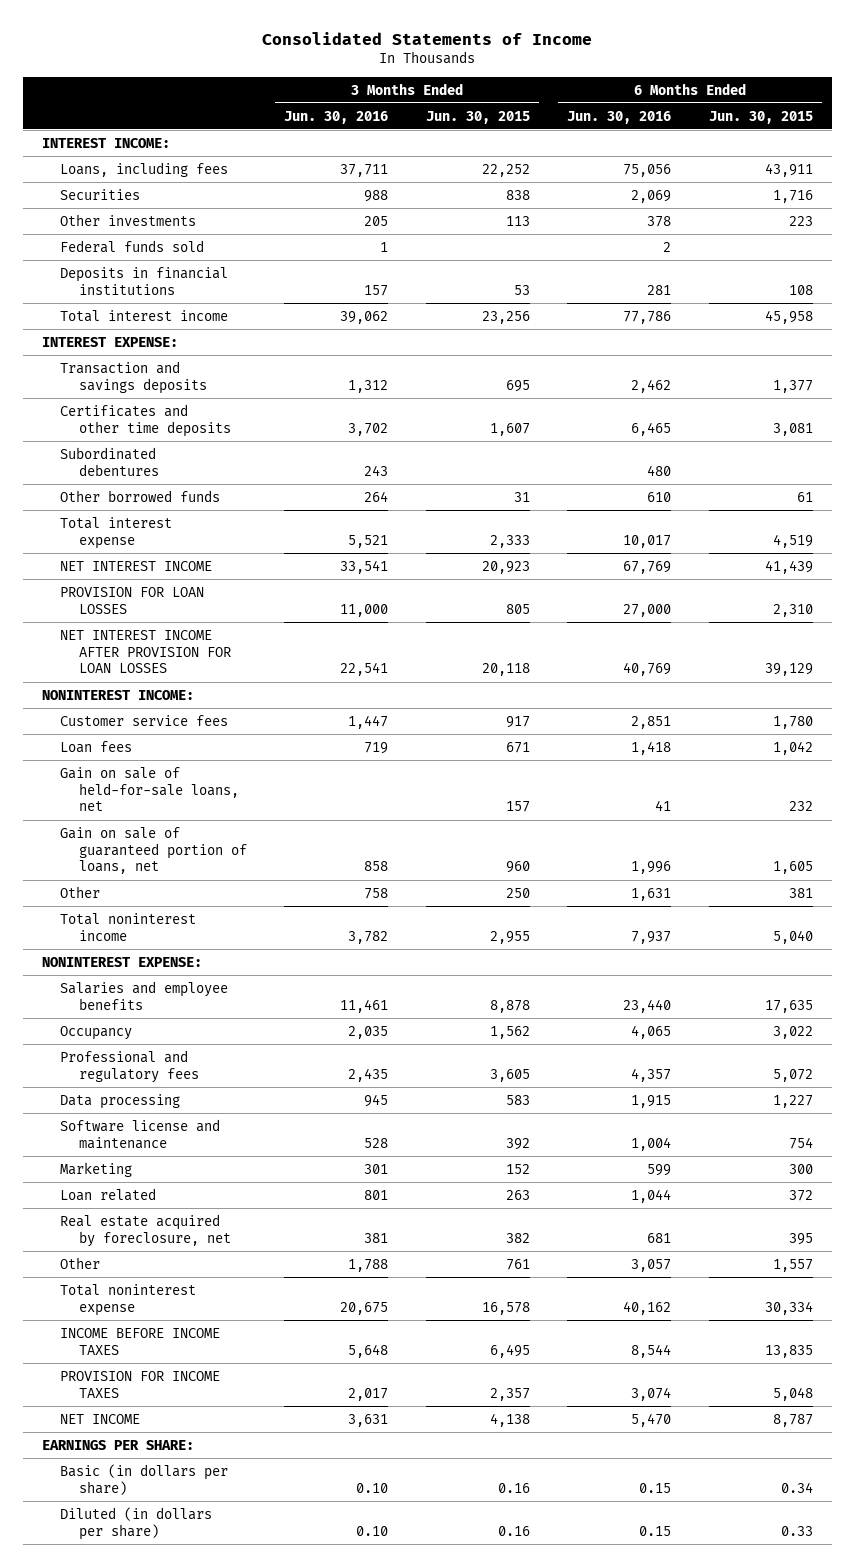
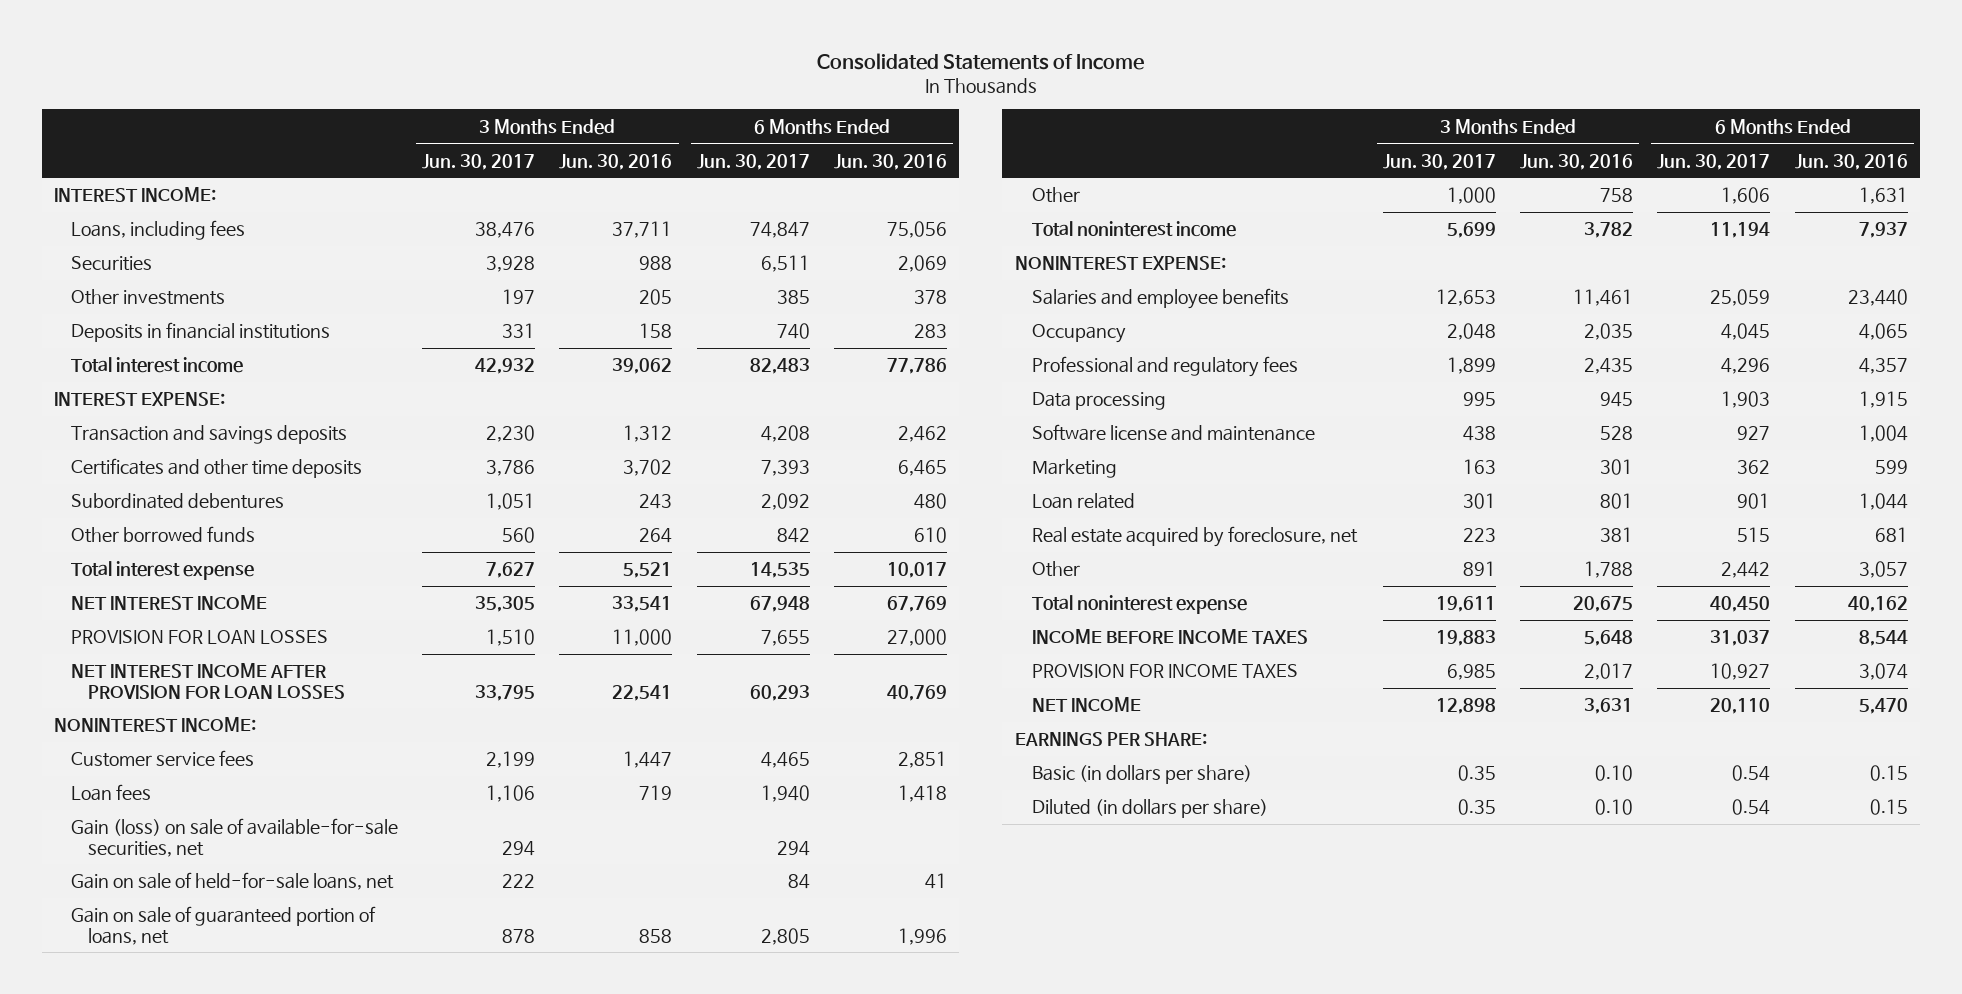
- | 3 Months Ended Jun. 30, 2016 | 3 Months Ended Jun. 30, 2015 | 6 Months Ended Jun. 30, 2016 | 6 Months Ended Jun. 30, 2015
+ | 3 Months Ended Jun. 30, 2017 | 3 Months Ended Jun. 30, 2016 | 6 Months Ended Jun. 30, 2017 | 6 Months Ended Jun. 30, 2016
- Federal funds sold | 1 | | 2 |
- Deposits in financial institutions | 157 | 53 | 281 | 108
+ Deposits in financial institutions | 331 | 158 | 740 | 283
+ Gain (loss) on sale of available-for-sale securities, net | 294 | | 294 |

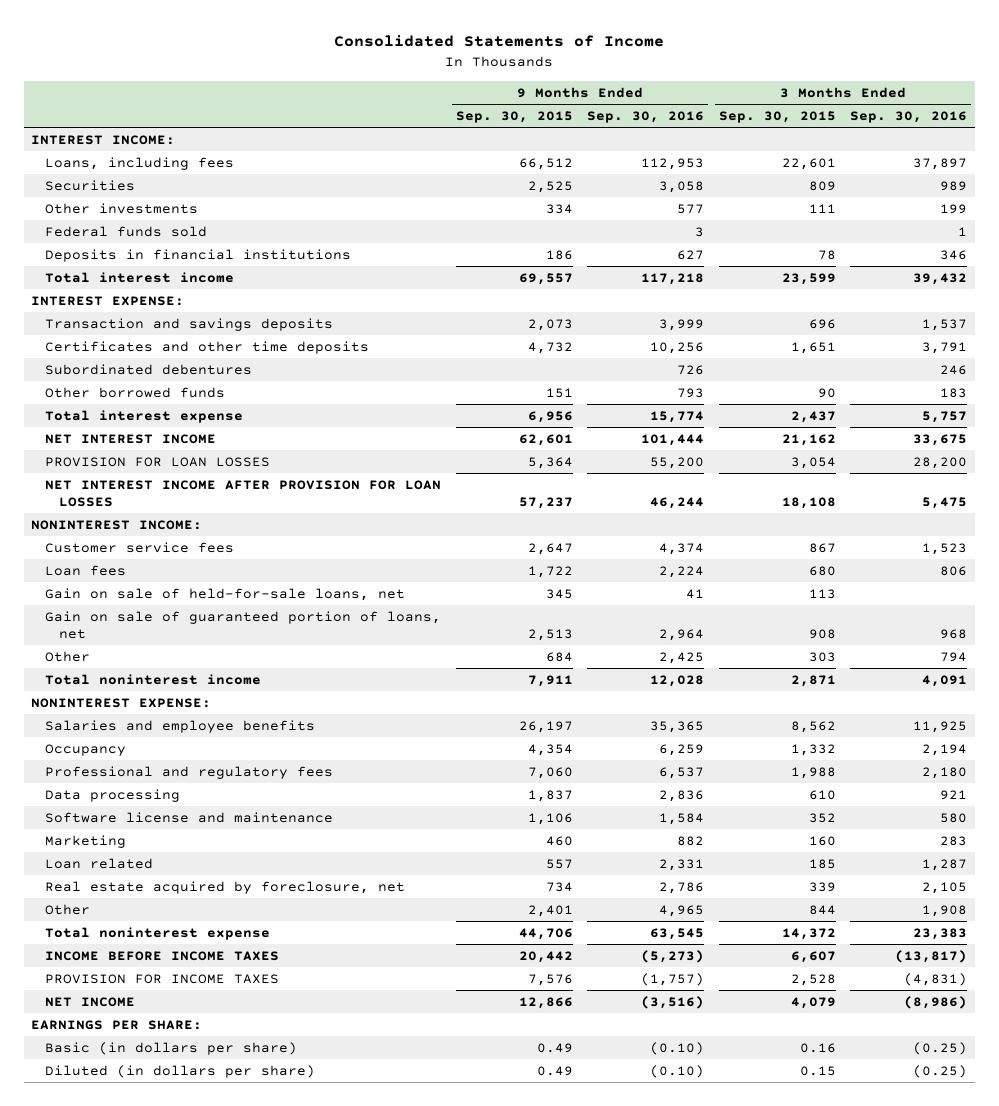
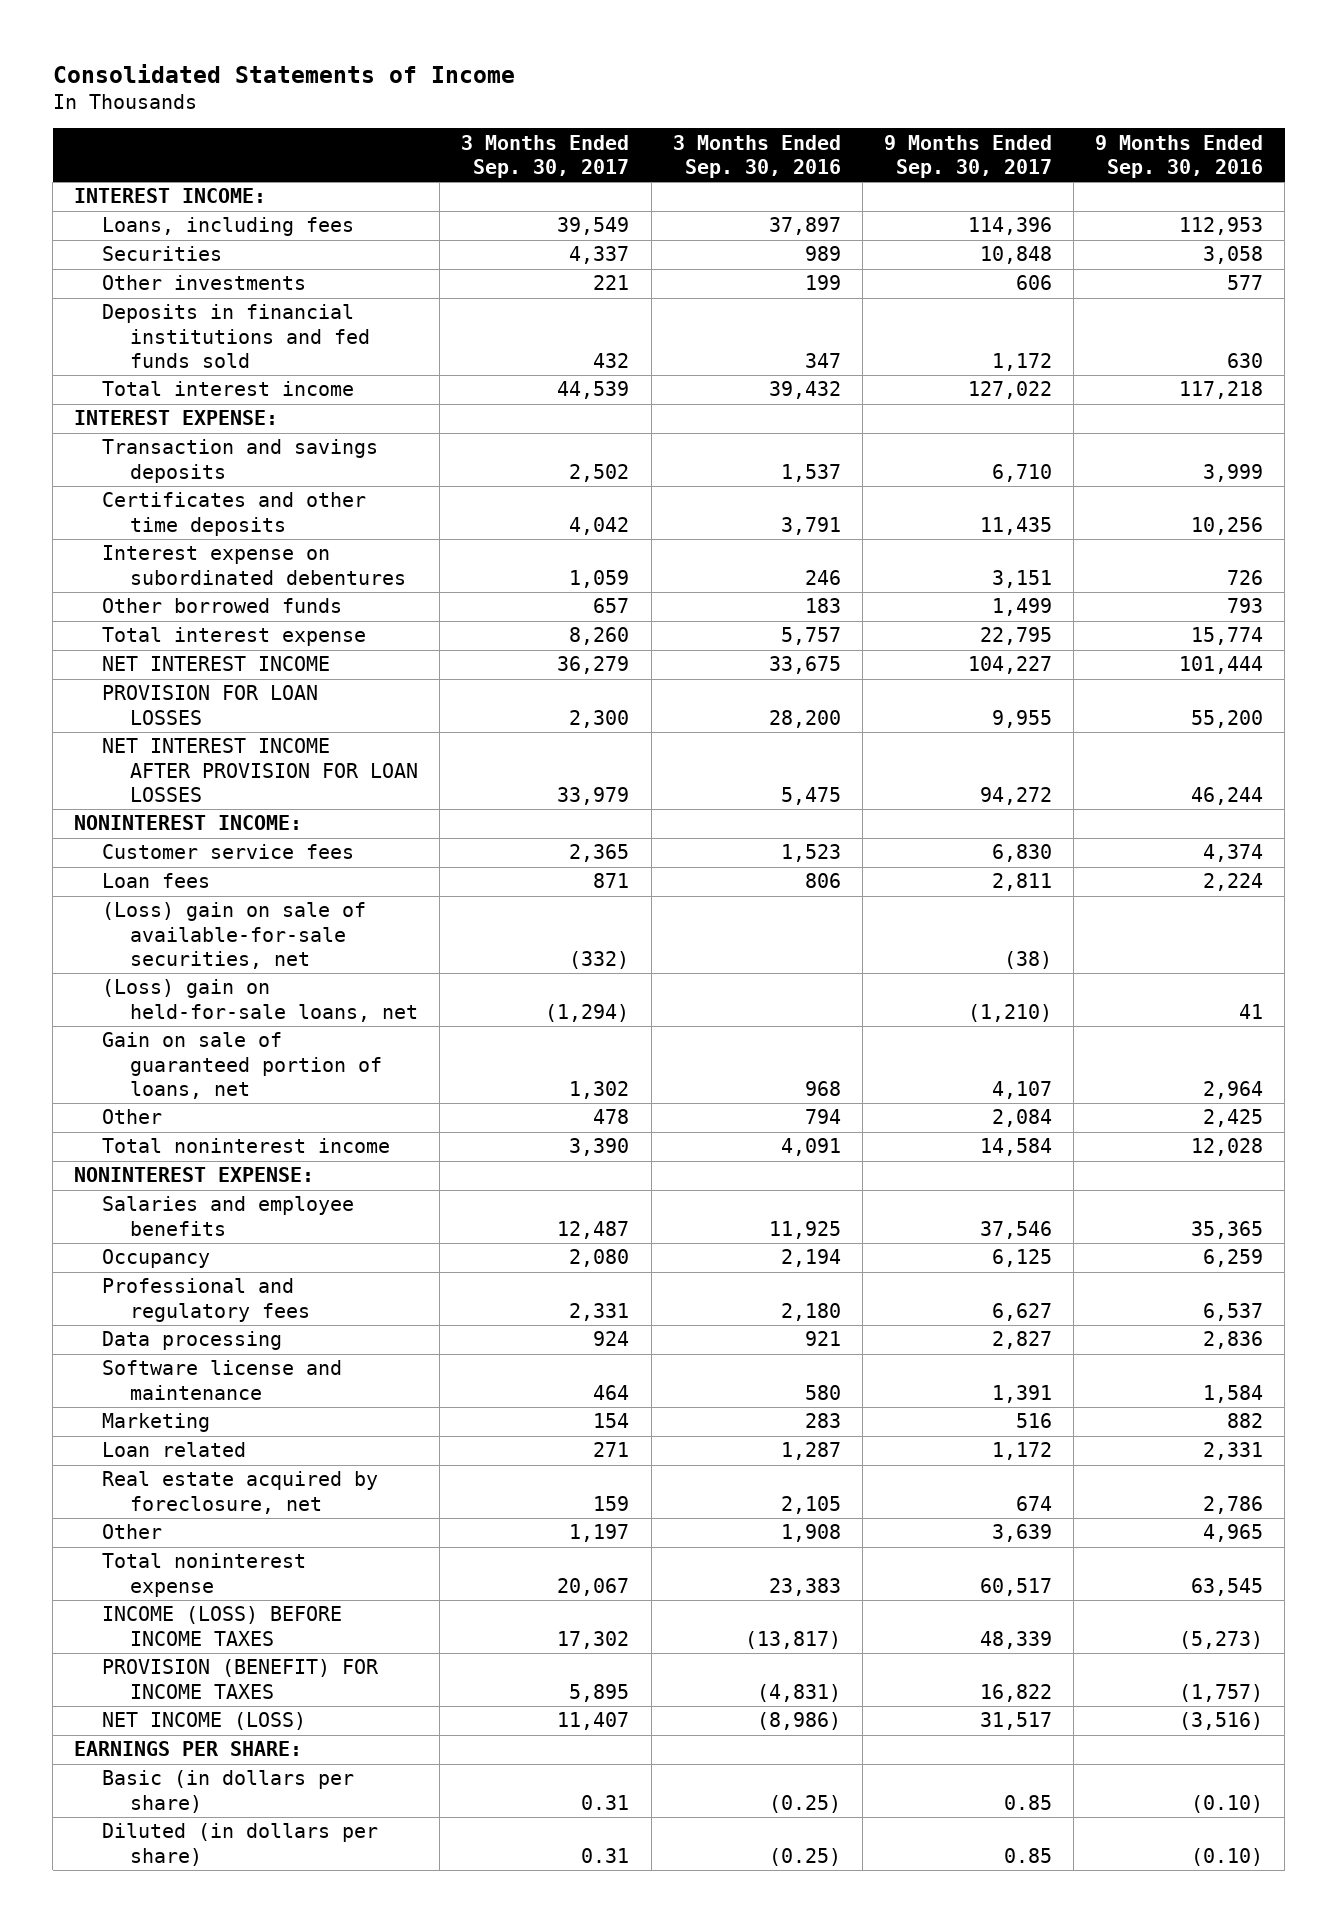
- | 9 Months Ended Sep. 30, 2015 | 9 Months Ended Sep. 30, 2016 | 3 Months Ended Sep. 30, 2015 | 3 Months Ended Sep. 30, 2016
+ | 3 Months Ended Sep. 30, 2017 | 3 Months Ended Sep. 30, 2016 | 9 Months Ended Sep. 30, 2017 | 9 Months Ended Sep. 30, 2016
- Federal funds sold | | 3 | | 1
- Deposits in financial institutions | 186 | 627 | 78 | 346
+ Deposits in financial institutions and fed funds sold | 432 | 347 | 1,172 | 630
- Subordinated debentures | | 726 | | 246
+ Interest expense on subordinated debentures | 1,059 | 246 | 3,151 | 726
- Gain on sale of held-for-sale loans, net | 345 | 41 | 113 |
+ (Loss) gain on sale of available-for-sale securities, net | (332) | | (38) |
+ (Loss) gain on held-for-sale loans, net | (1,294) | | (1,210) | 41
- INCOME BEFORE INCOME TAXES | 20,442 | (5,273) | 6,607 | (13,817)
- PROVISION FOR INCOME TAXES | 7,576 | (1,757) | 2,528 | (4,831)
- NET INCOME | 12,866 | (3,516) | 4,079 | (8,986)
+ INCOME (LOSS) BEFORE INCOME TAXES | 17,302 | (13,817) | 48,339 | (5,273)
+ PROVISION (BENEFIT) FOR INCOME TAXES | 5,895 | (4,831) | 16,822 | (1,757)
+ NET INCOME (LOSS) | 11,407 | (8,986) | 31,517 | (3,516)

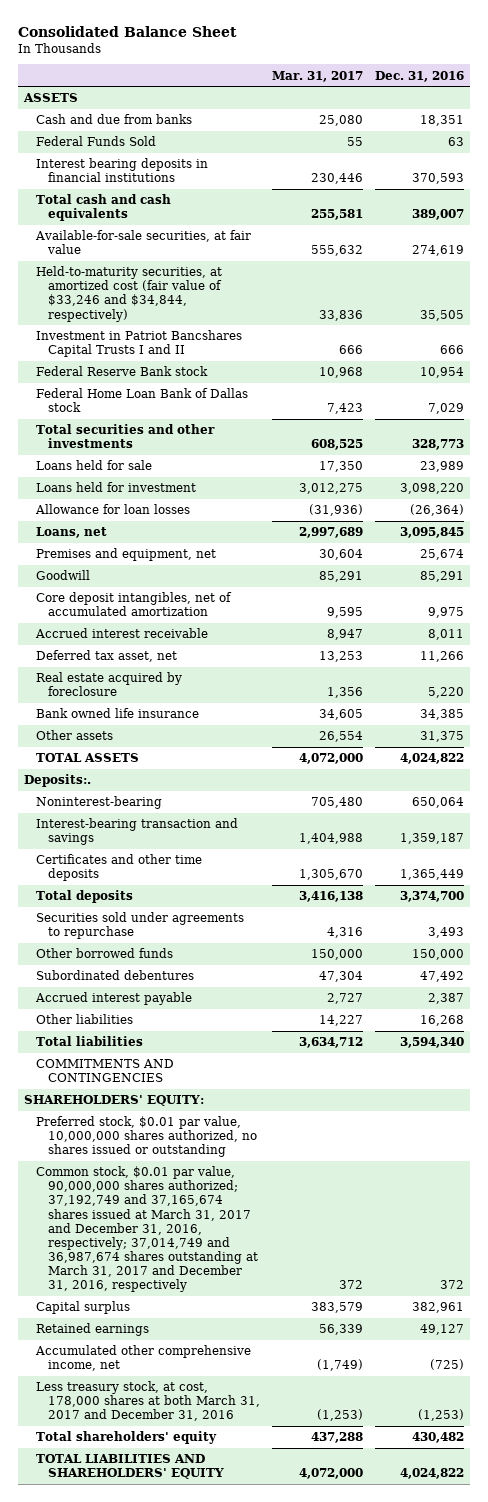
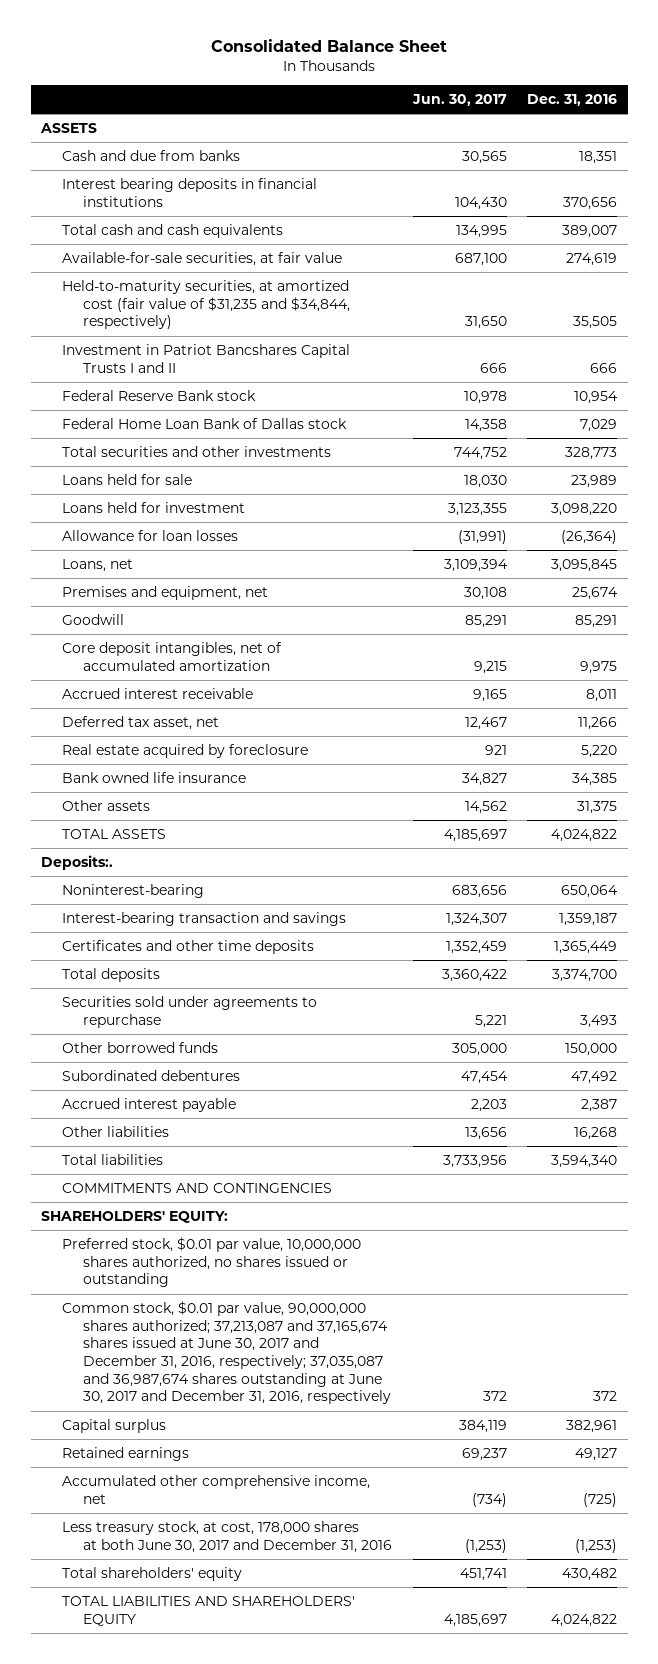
- | Mar. 31, 2017 | Dec. 31, 2016
+ | Jun. 30, 2017 | Dec. 31, 2016
- Federal Funds Sold | 55 | 63
- Interest bearing deposits in financial institutions | 230,446 | 370,593
+ Interest bearing deposits in financial institutions | 104,430 | 370,656
- Held-to-maturity securities, at amortized cost (fair value of $33,246 and $34,844, respectively) | 33,836 | 35,505
+ Held-to-maturity securities, at amortized cost (fair value of $31,235 and $34,844, respectively) | 31,650 | 35,505
- Common stock, $0.01 par value, 90,000,000 shares authorized; 37,192,749 and 37,165,674 shares issued at March 31, 2017 and December 31, 2016, respectively; 37,014,749 and 36,987,674 shares outstanding at March 31, 2017 and December 31, 2016, respectively | 372 | 372
+ Common stock, $0.01 par value, 90,000,000 shares authorized; 37,213,087 and 37,165,674 shares issued at June 30, 2017 and December 31, 2016, respectively; 37,035,087 and 36,987,674 shares outstanding at June 30, 2017 and December 31, 2016, respectively | 372 | 372
- Less treasury stock, at cost, 178,000 shares at both March 31, 2017 and December 31, 2016 | (1,253) | (1,253)
+ Less treasury stock, at cost, 178,000 shares at both June 30, 2017 and December 31, 2016 | (1,253) | (1,253)

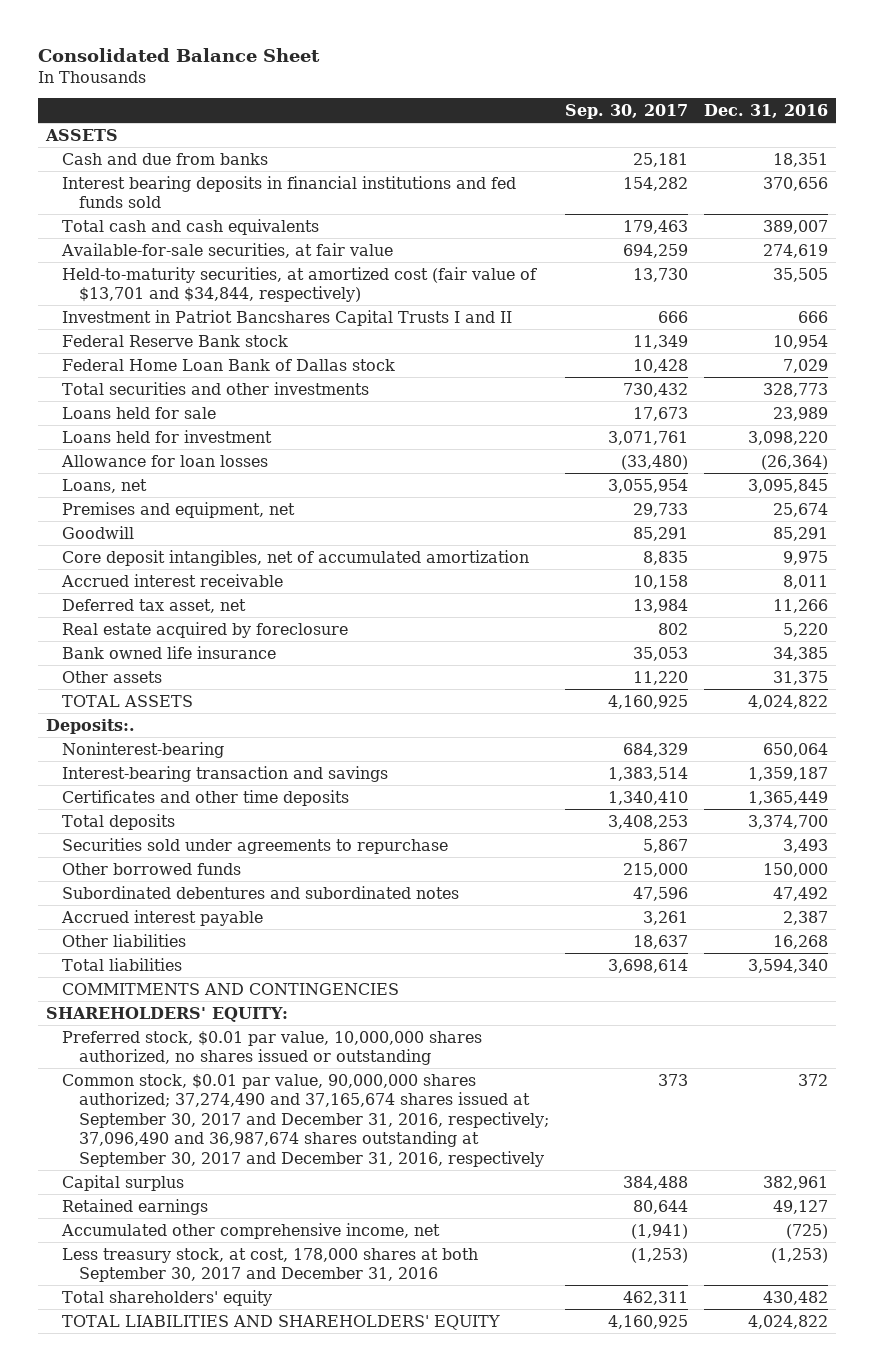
- | Jun. 30, 2017 | Dec. 31, 2016
+ | Sep. 30, 2017 | Dec. 31, 2016
- Interest bearing deposits in financial institutions | 104,430 | 370,656
+ Interest bearing deposits in financial institutions and fed funds sold | 154,282 | 370,656
- Held-to-maturity securities, at amortized cost (fair value of $31,235 and $34,844, respectively) | 31,650 | 35,505
+ Held-to-maturity securities, at amortized cost (fair value of $13,701 and $34,844, respectively) | 13,730 | 35,505
- Subordinated debentures | 47,454 | 47,492
+ Subordinated debentures and subordinated notes | 47,596 | 47,492
- Common stock, $0.01 par value, 90,000,000 shares authorized; 37,213,087 and 37,165,674 shares issued at June 30, 2017 and December 31, 2016, respectively; 37,035,087 and 36,987,674 shares outstanding at June 30, 2017 and December 31, 2016, respectively | 372 | 372
+ Common stock, $0.01 par value, 90,000,000 shares authorized; 37,274,490 and 37,165,674 shares issued at September 30, 2017 and December 31, 2016, respectively; 37,096,490 and 36,987,674 shares outstanding at September 30, 2017 and December 31, 2016, respectively | 373 | 372
- Less treasury stock, at cost, 178,000 shares at both June 30, 2017 and December 31, 2016 | (1,253) | (1,253)
+ Less treasury stock, at cost, 178,000 shares at both September 30, 2017 and December 31, 2016 | (1,253) | (1,253)

